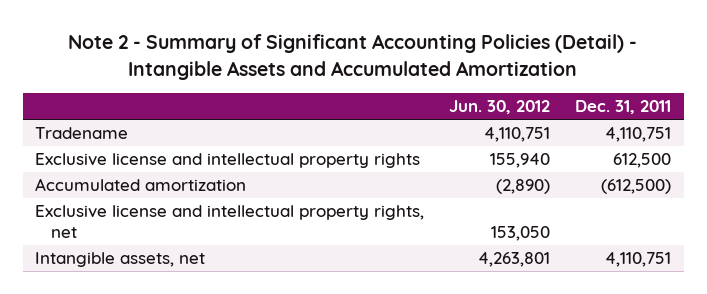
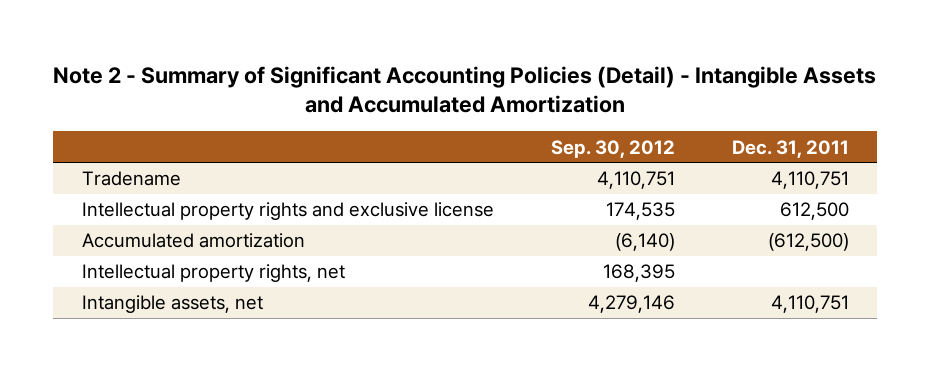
- | Jun. 30, 2012 | Dec. 31, 2011
+ | Sep. 30, 2012 | Dec. 31, 2011
- Exclusive license and intellectual property rights | 155,940 | 612,500
+ Intellectual property rights and exclusive license | 174,535 | 612,500
- Exclusive license and intellectual property rights, net | 153,050 |
+ Intellectual property rights, net | 168,395 |

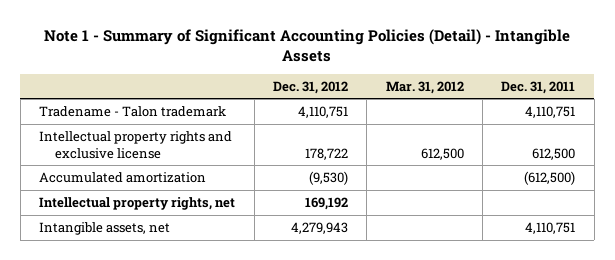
- Note 2 - Summary of Significant Accounting Policies (Detail) - Intangible Assets and Accumulated Amortization
+ Note 1 - Summary of Significant Accounting Policies (Detail) - Intangible Assets
- | Sep. 30, 2012 | Dec. 31, 2011
+ | Dec. 31, 2012 | Mar. 31, 2012 | Dec. 31, 2011
- Tradename | 4,110,751 | 4,110,751
+ Tradename - Talon trademark | 4,110,751 | | 4,110,751

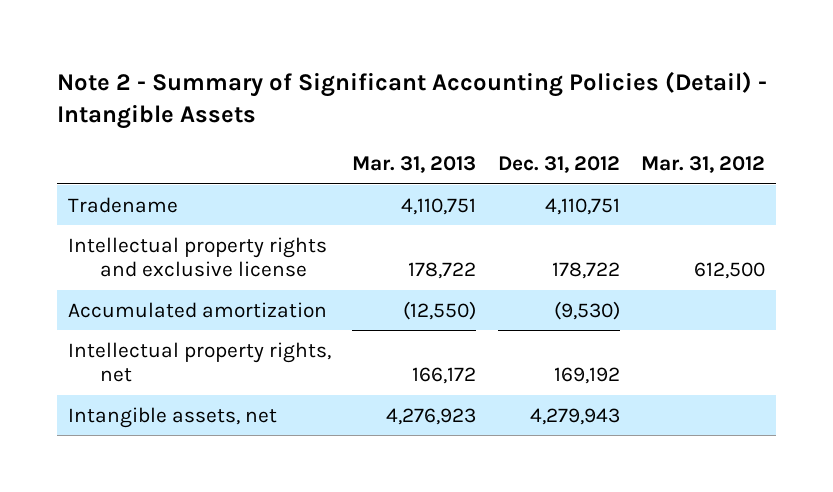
- Note 1 - Summary of Significant Accounting Policies (Detail) - Intangible Assets
+ Note 2 - Summary of Significant Accounting Policies (Detail) - Intangible Assets
- | Dec. 31, 2012 | Mar. 31, 2012 | Dec. 31, 2011
+ | Mar. 31, 2013 | Dec. 31, 2012 | Mar. 31, 2012
- Tradename - Talon trademark | 4,110,751 | | 4,110,751
+ Tradename | 4,110,751 | 4,110,751 |

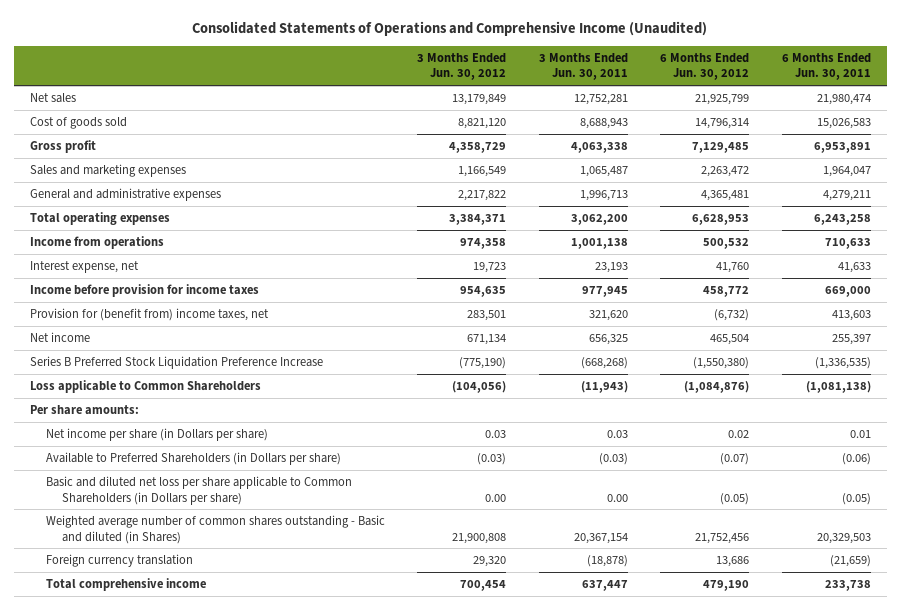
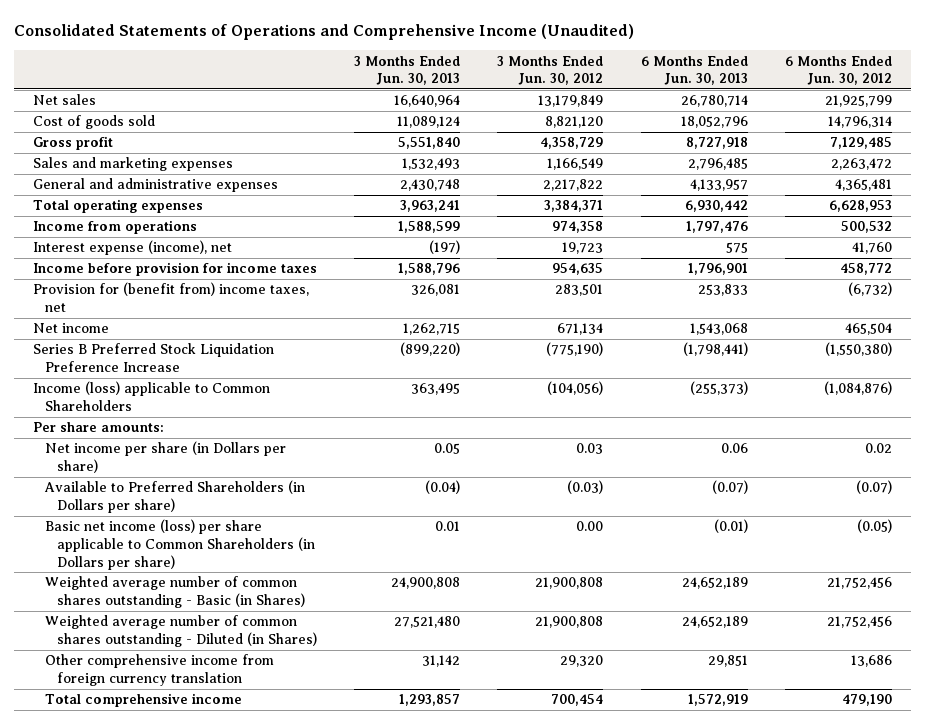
- | 3 Months Ended Jun. 30, 2012 | 3 Months Ended Jun. 30, 2011 | 6 Months Ended Jun. 30, 2012 | 6 Months Ended Jun. 30, 2011
+ | 3 Months Ended Jun. 30, 2013 | 3 Months Ended Jun. 30, 2012 | 6 Months Ended Jun. 30, 2013 | 6 Months Ended Jun. 30, 2012
- Interest expense, net | 19,723 | 23,193 | 41,760 | 41,633
+ Interest expense (income), net | (197) | 19,723 | 575 | 41,760
- Loss applicable to Common Shareholders | (104,056) | (11,943) | (1,084,876) | (1,081,138)
+ Income (loss) applicable to Common Shareholders | 363,495 | (104,056) | (255,373) | (1,084,876)
- Basic and diluted net loss per share applicable to Common Shareholders (in Dollars per share) | 0.00 | 0.00 | (0.05) | (0.05)
- Weighted average number of common shares outstanding - Basic and diluted (in Shares) | 21,900,808 | 20,367,154 | 21,752,456 | 20,329,503
- Foreign currency translation | 29,320 | (18,878) | 13,686 | (21,659)
+ Basic net income (loss) per share applicable to Common Shareholders (in Dollars per share) | 0.01 | 0.00 | (0.01) | (0.05)
+ Weighted average number of common shares outstanding - Basic (in Shares) | 24,900,808 | 21,900,808 | 24,652,189 | 21,752,456
+ Weighted average number of common shares outstanding - Diluted (in Shares) | 27,521,480 | 21,900,808 | 24,652,189 | 21,752,456
+ Other comprehensive income from foreign currency translation | 31,142 | 29,320 | 29,851 | 13,686

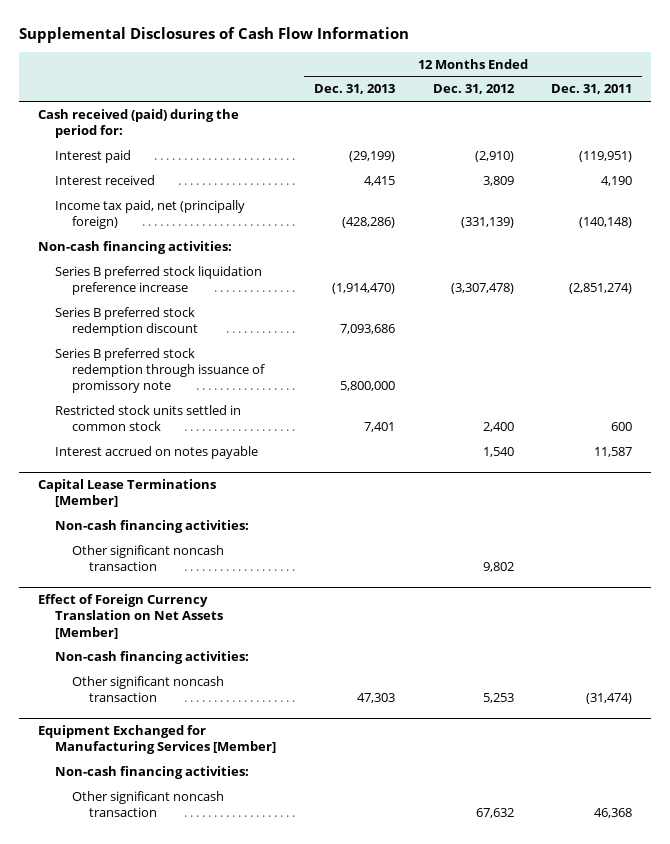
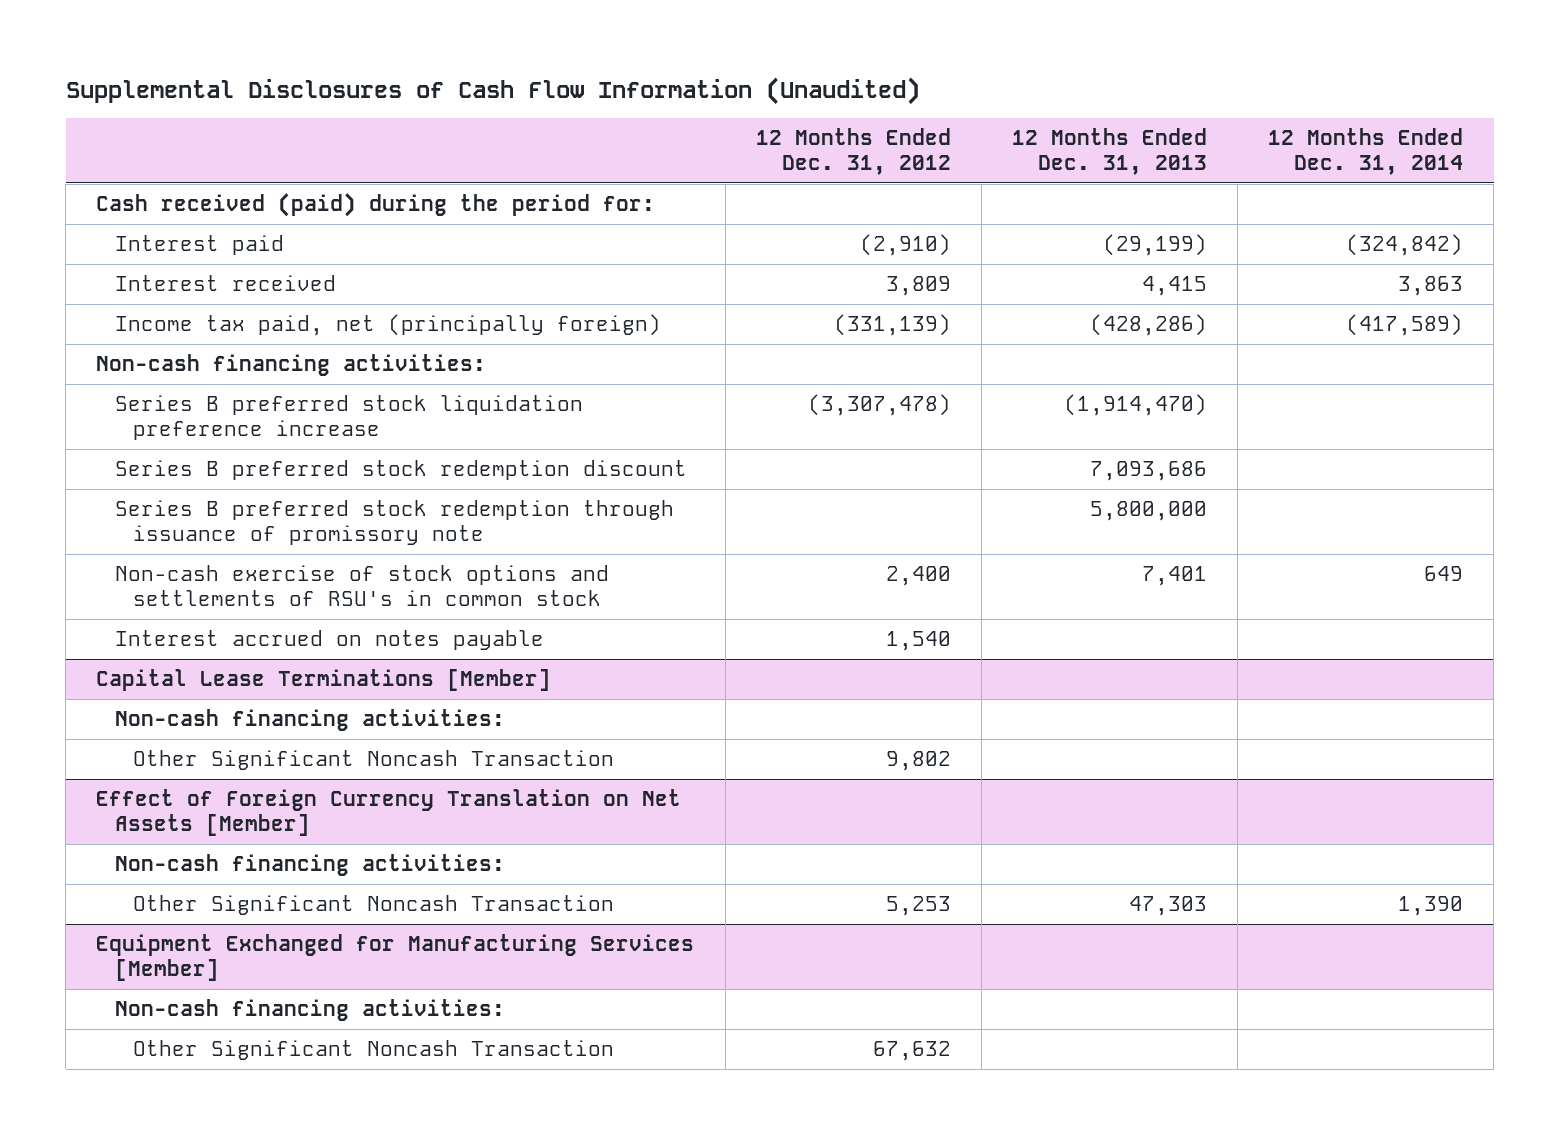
- Supplemental Disclosures of Cash Flow Information
+ Supplemental Disclosures of Cash Flow Information (Unaudited)
- | 12 Months Ended Dec. 31, 2013 | 12 Months Ended Dec. 31, 2012 | 12 Months Ended Dec. 31, 2011
+ | 12 Months Ended Dec. 31, 2012 | 12 Months Ended Dec. 31, 2013 | 12 Months Ended Dec. 31, 2014
- Restricted stock units settled in common stock | 7,401 | 2,400 | 600
+ Non-cash exercise of stock options and settlements of RSU's in common stock | 2,400 | 7,401 | 649
@ Capital Lease Terminations [Member]
- Other significant noncash transaction | | 9,802 |
+ Other Significant Noncash Transaction | 9,802 | |
@ Effect of Foreign Currency Translation on Net Assets [Member]
- Other significant noncash transaction | 47,303 | 5,253 | (31,474)
+ Other Significant Noncash Transaction | 5,253 | 47,303 | 1,390
@ Equipment Exchanged for Manufacturing Services [Member]
- Other significant noncash transaction | | 67,632 | 46,368
+ Other Significant Noncash Transaction | 67,632 | |

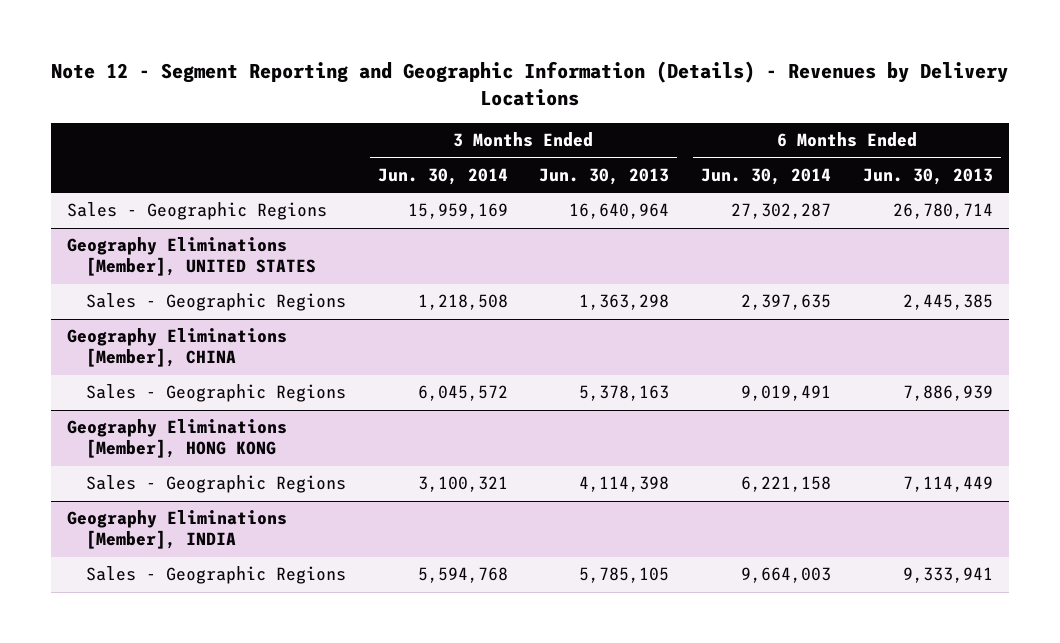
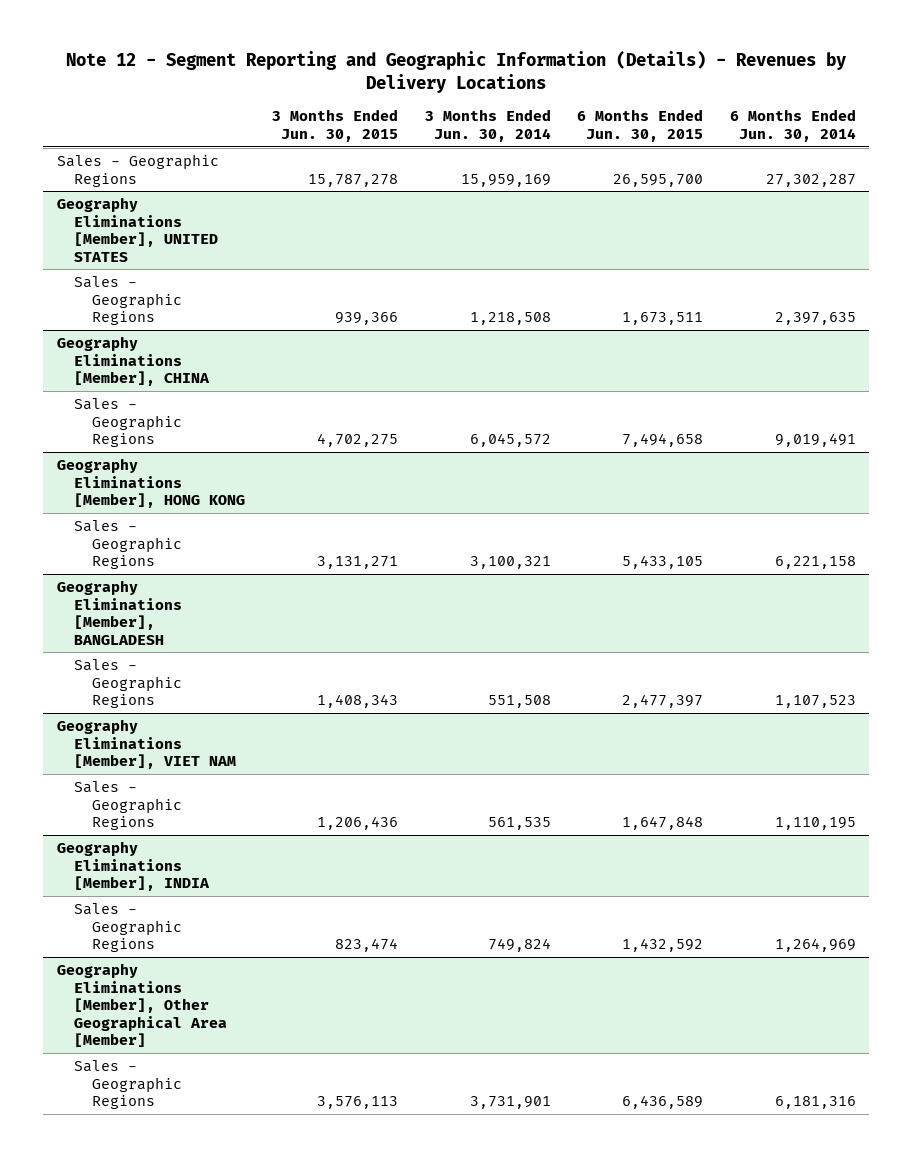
- | 3 Months Ended Jun. 30, 2014 | 3 Months Ended Jun. 30, 2013 | 6 Months Ended Jun. 30, 2014 | 6 Months Ended Jun. 30, 2013
+ | 3 Months Ended Jun. 30, 2015 | 3 Months Ended Jun. 30, 2014 | 6 Months Ended Jun. 30, 2015 | 6 Months Ended Jun. 30, 2014
+ Geography Eliminations [Member], BANGLADESH
+ Sales - Geographic Regions | 1,408,343 | 551,508 | 2,477,397 | 1,107,523
+ Geography Eliminations [Member], VIET NAM
+ Sales - Geographic Regions | 1,206,436 | 561,535 | 1,647,848 | 1,110,195
@ Geography Eliminations [Member], INDIA
- Sales - Geographic Regions | 5,594,768 | 5,785,105 | 9,664,003 | 9,333,941
+ Sales - Geographic Regions | 823,474 | 749,824 | 1,432,592 | 1,264,969
+ Geography Eliminations [Member], Other Geographical Area [Member]
+ Sales - Geographic Regions | 3,576,113 | 3,731,901 | 6,436,589 | 6,181,316

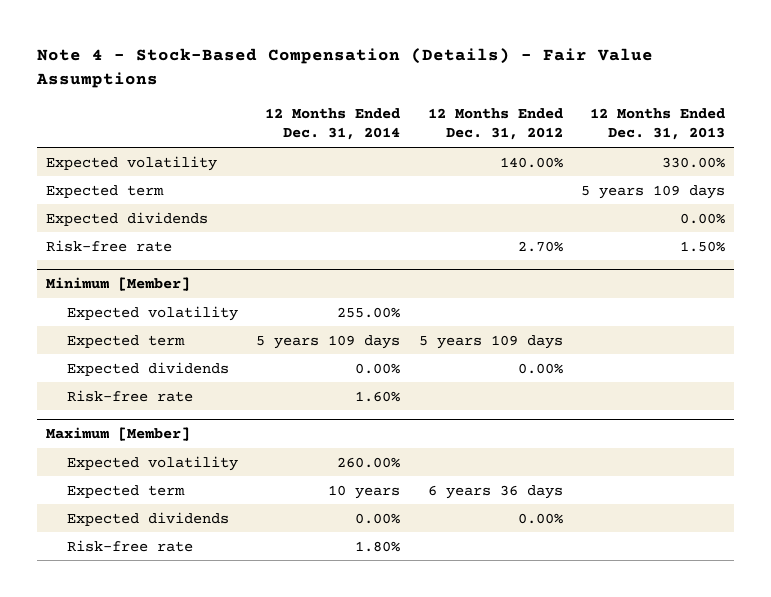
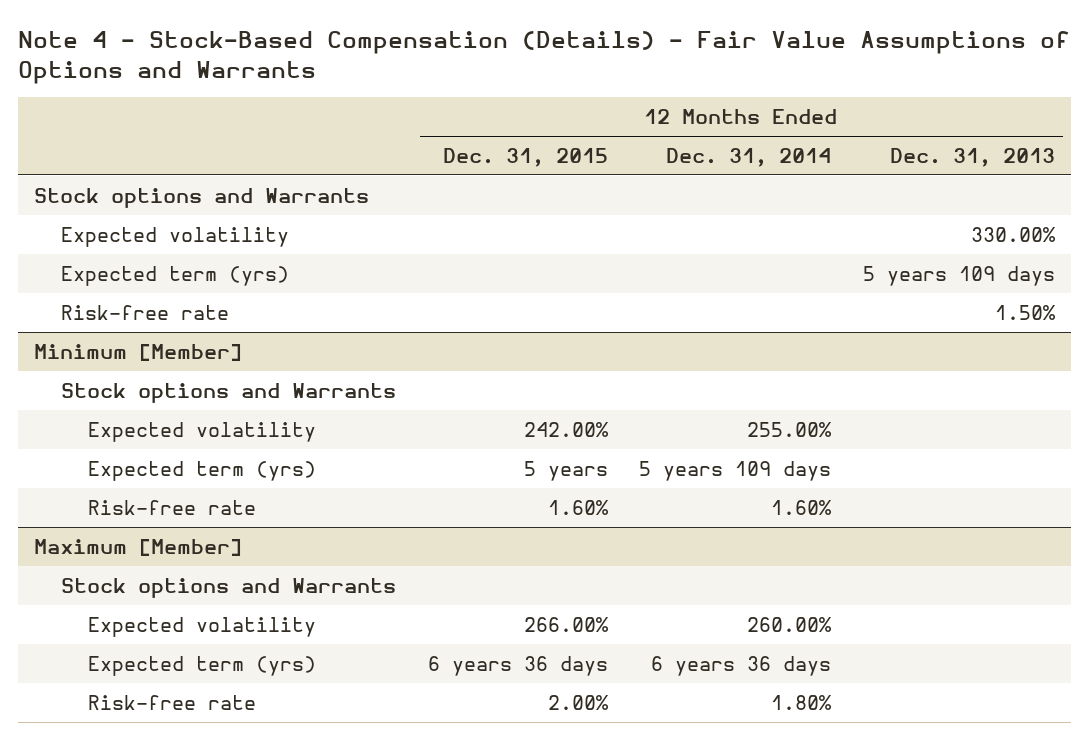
- Note 4 - Stock-Based Compensation (Details) - Fair Value Assumptions
+ Note 4 - Stock-Based Compensation (Details) - Fair Value Assumptions of Options and Warrants
- | 12 Months Ended Dec. 31, 2014 | 12 Months Ended Dec. 31, 2012 | 12 Months Ended Dec. 31, 2013
+ | 12 Months Ended Dec. 31, 2015 | 12 Months Ended Dec. 31, 2014 | 12 Months Ended Dec. 31, 2013
+ Stock options and Warrants
- Expected term | | | 5 years 109 days
- Expected dividends | | | 0.00%
+ Expected term (yrs) | | | 5 years 109 days
@ Minimum [Member]
+ Stock options and Warrants
- Expected term | 5 years 109 days | 5 years 109 days |
- Expected dividends | 0.00% | 0.00% |
+ Expected term (yrs) | 5 years | 5 years 109 days |
@ Maximum [Member]
+ Stock options and Warrants
- Expected term | 10 years | 6 years 36 days |
- Expected dividends | 0.00% | 0.00% |
+ Expected term (yrs) | 6 years 36 days | 6 years 36 days |

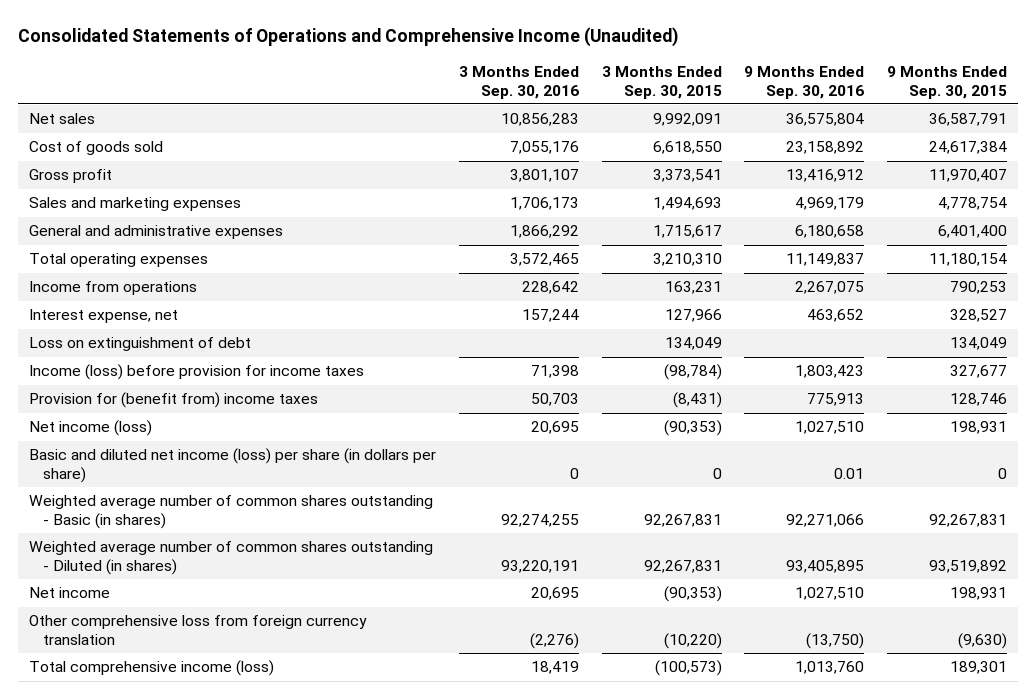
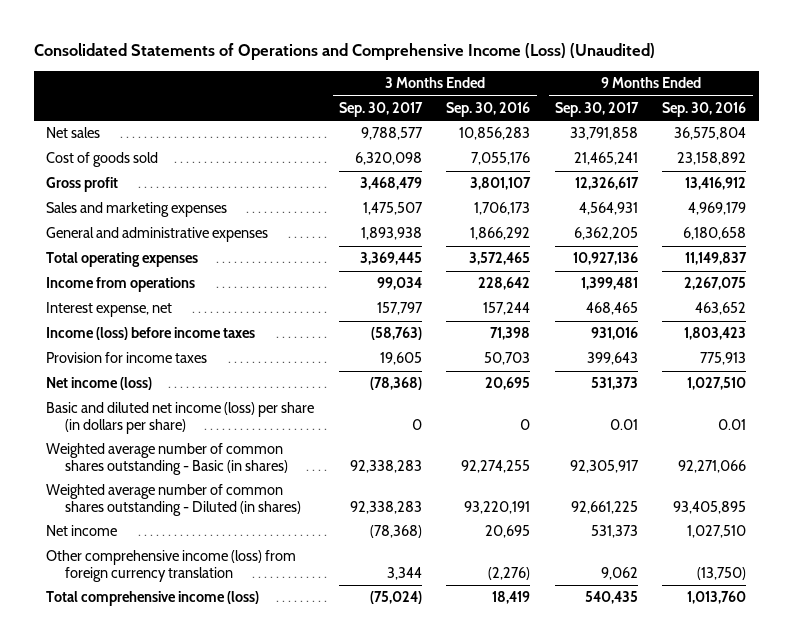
- Consolidated Statements of Operations and Comprehensive Income (Unaudited)
+ Consolidated Statements of Operations and Comprehensive Income (Loss) (Unaudited)
- | 3 Months Ended Sep. 30, 2016 | 3 Months Ended Sep. 30, 2015 | 9 Months Ended Sep. 30, 2016 | 9 Months Ended Sep. 30, 2015
+ | 3 Months Ended Sep. 30, 2017 | 3 Months Ended Sep. 30, 2016 | 9 Months Ended Sep. 30, 2017 | 9 Months Ended Sep. 30, 2016
- Loss on extinguishment of debt | | 134,049 | | 134,049
- Income (loss) before provision for income taxes | 71,398 | (98,784) | 1,803,423 | 327,677
- Provision for (benefit from) income taxes | 50,703 | (8,431) | 775,913 | 128,746
+ Income (loss) before income taxes | (58,763) | 71,398 | 931,016 | 1,803,423
+ Provision for income taxes | 19,605 | 50,703 | 399,643 | 775,913
- Other comprehensive loss from foreign currency translation | (2,276) | (10,220) | (13,750) | (9,630)
+ Other comprehensive income (loss) from foreign currency translation | 3,344 | (2,276) | 9,062 | (13,750)

